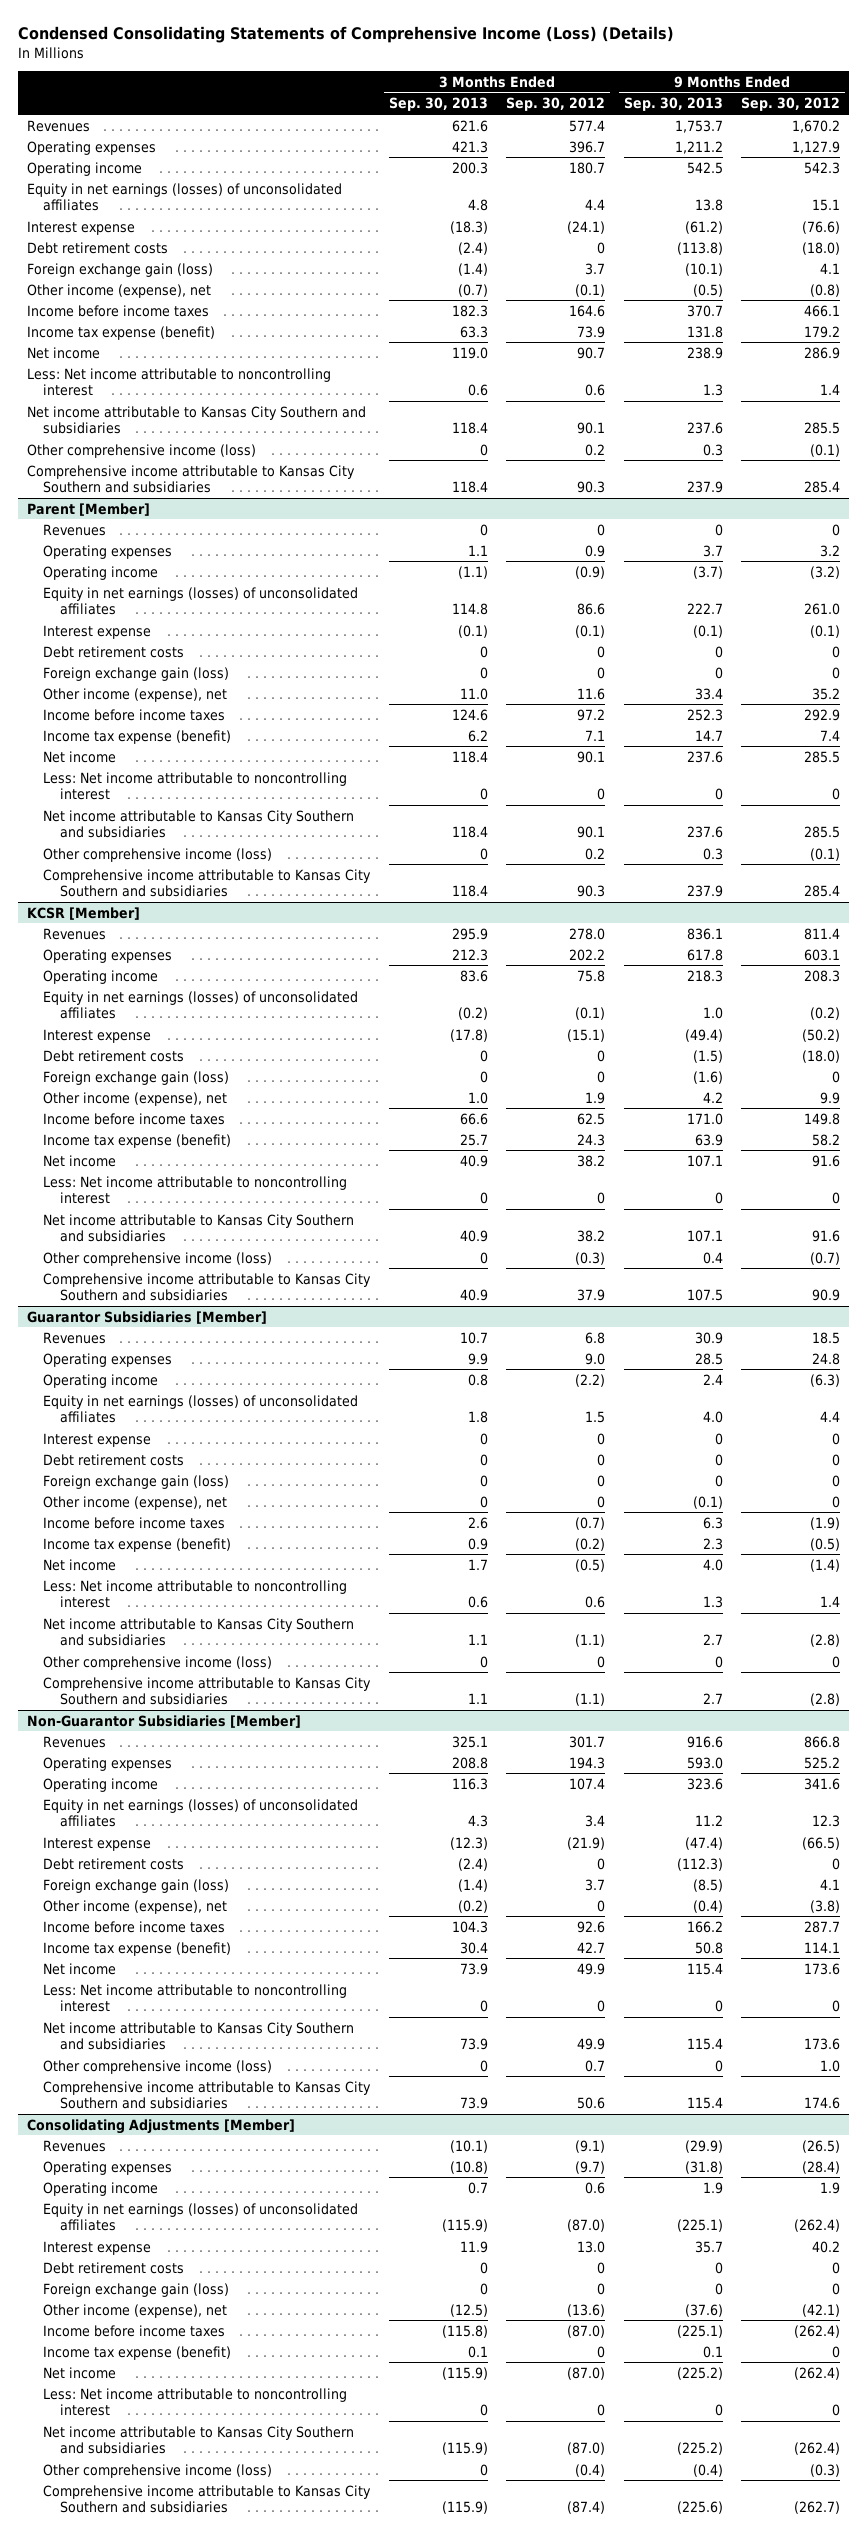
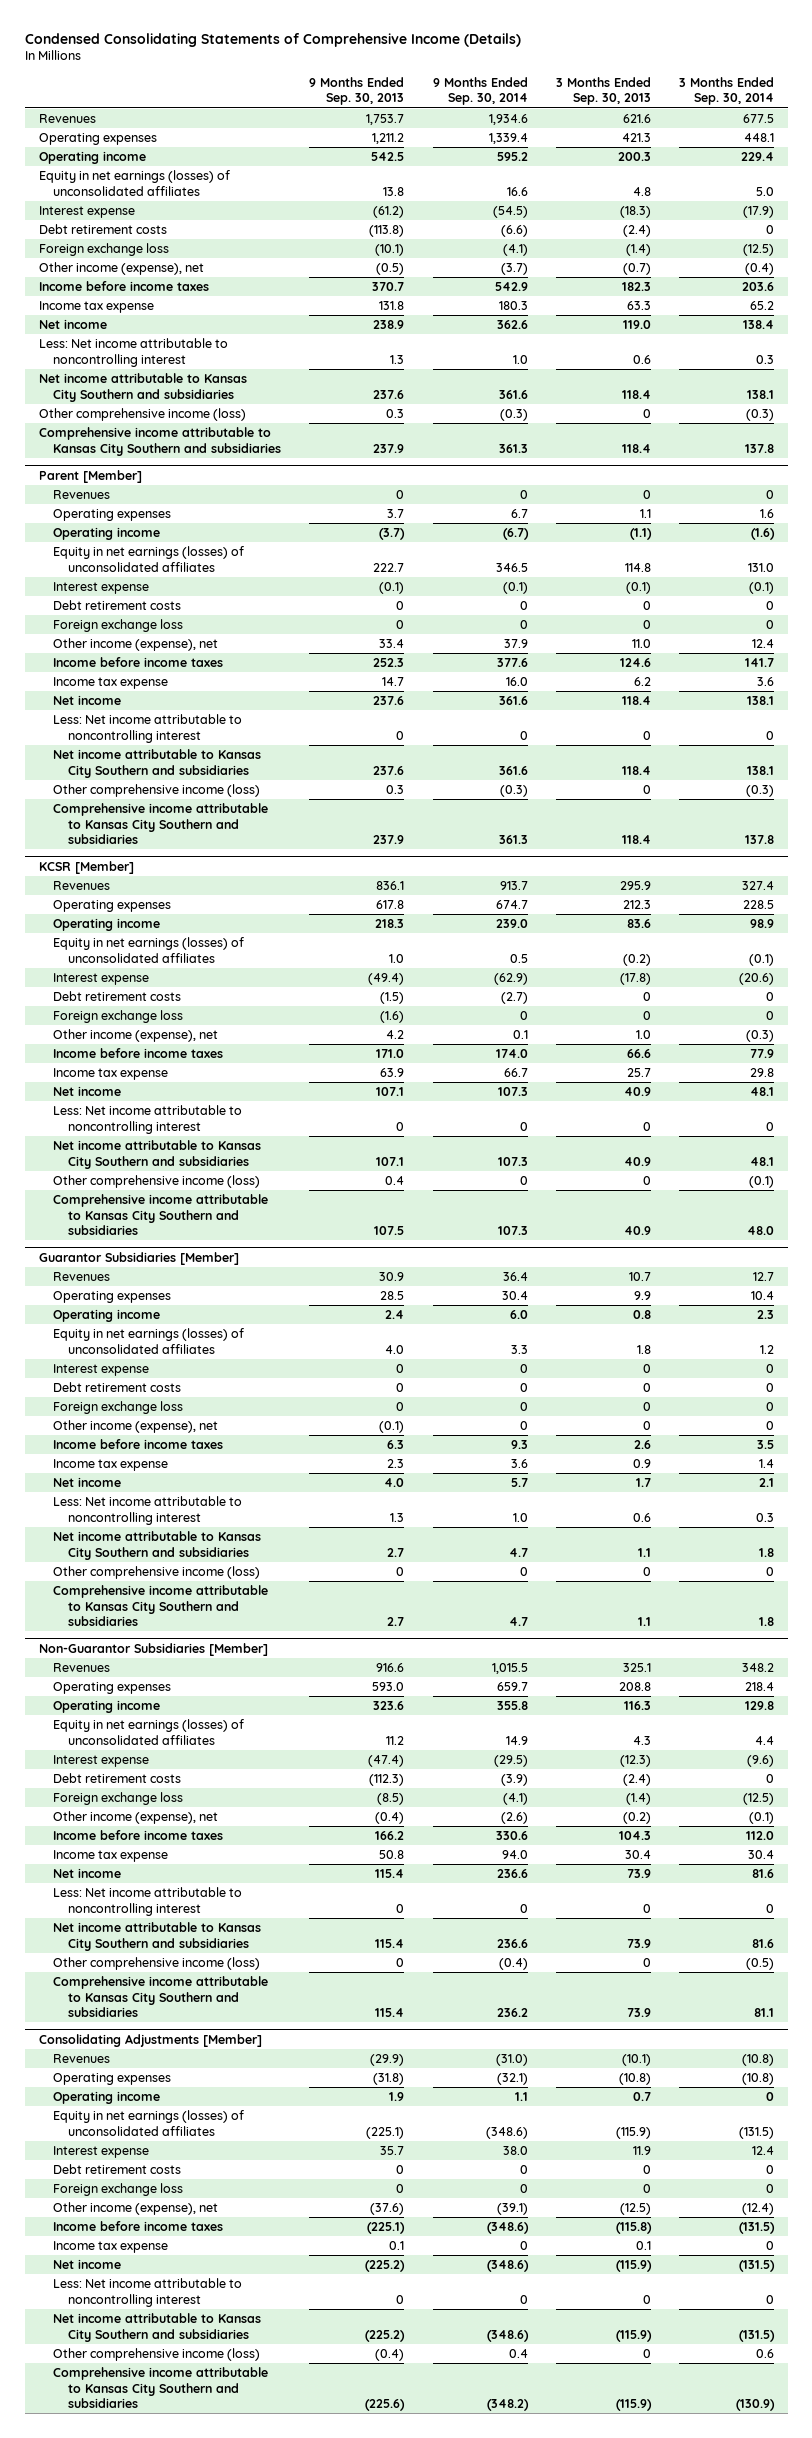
- Condensed Consolidating Statements of Comprehensive Income (Loss) (Details)
+ Condensed Consolidating Statements of Comprehensive Income (Details)
- | 3 Months Ended Sep. 30, 2013 | 3 Months Ended Sep. 30, 2012 | 9 Months Ended Sep. 30, 2013 | 9 Months Ended Sep. 30, 2012
+ | 9 Months Ended Sep. 30, 2013 | 9 Months Ended Sep. 30, 2014 | 3 Months Ended Sep. 30, 2013 | 3 Months Ended Sep. 30, 2014
- Foreign exchange gain (loss) | (1.4) | 3.7 | (10.1) | 4.1
+ Foreign exchange loss | (10.1) | (4.1) | (1.4) | (12.5)
- Income tax expense (benefit) | 63.3 | 73.9 | 131.8 | 179.2
+ Income tax expense | 131.8 | 180.3 | 63.3 | 65.2
@ Parent [Member]
- Foreign exchange gain (loss) | 0 | 0 | 0 | 0
+ Foreign exchange loss | 0 | 0 | 0 | 0
- Income tax expense (benefit) | 6.2 | 7.1 | 14.7 | 7.4
+ Income tax expense | 14.7 | 16.0 | 6.2 | 3.6
@ KCSR [Member]
- Foreign exchange gain (loss) | 0 | 0 | (1.6) | 0
+ Foreign exchange loss | (1.6) | 0 | 0 | 0
- Income tax expense (benefit) | 25.7 | 24.3 | 63.9 | 58.2
+ Income tax expense | 63.9 | 66.7 | 25.7 | 29.8
@ Guarantor Subsidiaries [Member]
- Foreign exchange gain (loss) | 0 | 0 | 0 | 0
+ Foreign exchange loss | 0 | 0 | 0 | 0
- Income tax expense (benefit) | 0.9 | (0.2) | 2.3 | (0.5)
+ Income tax expense | 2.3 | 3.6 | 0.9 | 1.4
@ Non-Guarantor Subsidiaries [Member]
- Foreign exchange gain (loss) | (1.4) | 3.7 | (8.5) | 4.1
+ Foreign exchange loss | (8.5) | (4.1) | (1.4) | (12.5)
- Income tax expense (benefit) | 30.4 | 42.7 | 50.8 | 114.1
+ Income tax expense | 50.8 | 94.0 | 30.4 | 30.4
@ Consolidating Adjustments [Member]
- Foreign exchange gain (loss) | 0 | 0 | 0 | 0
+ Foreign exchange loss | 0 | 0 | 0 | 0
- Income tax expense (benefit) | 0.1 | 0 | 0.1 | 0
+ Income tax expense | 0.1 | 0 | 0.1 | 0

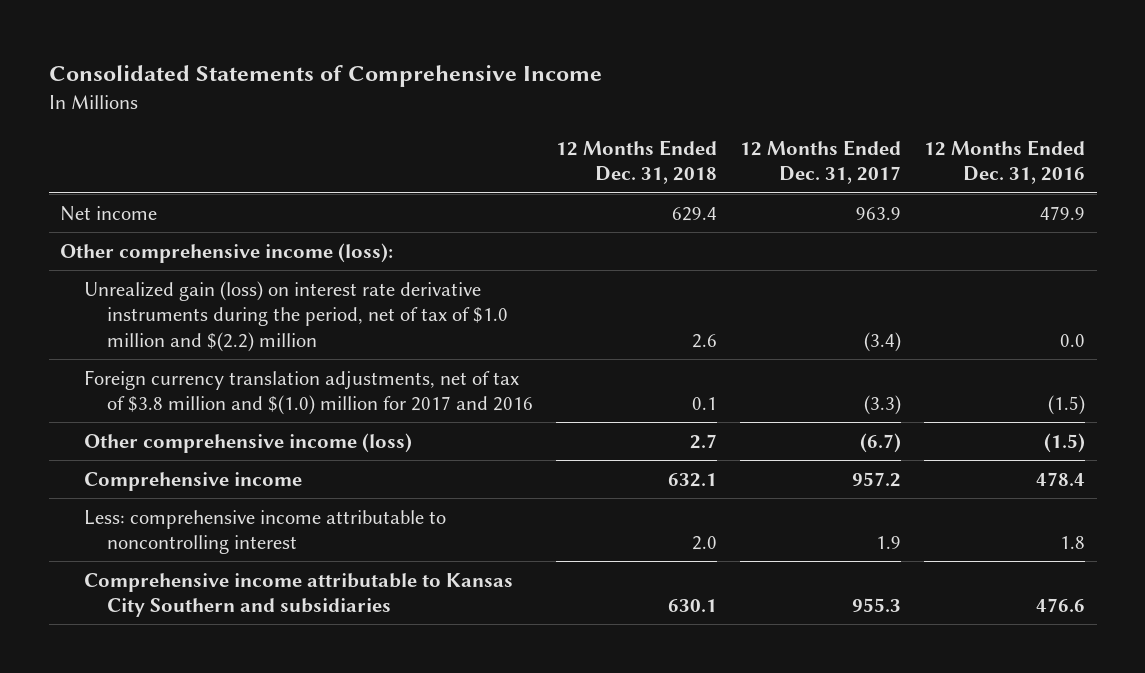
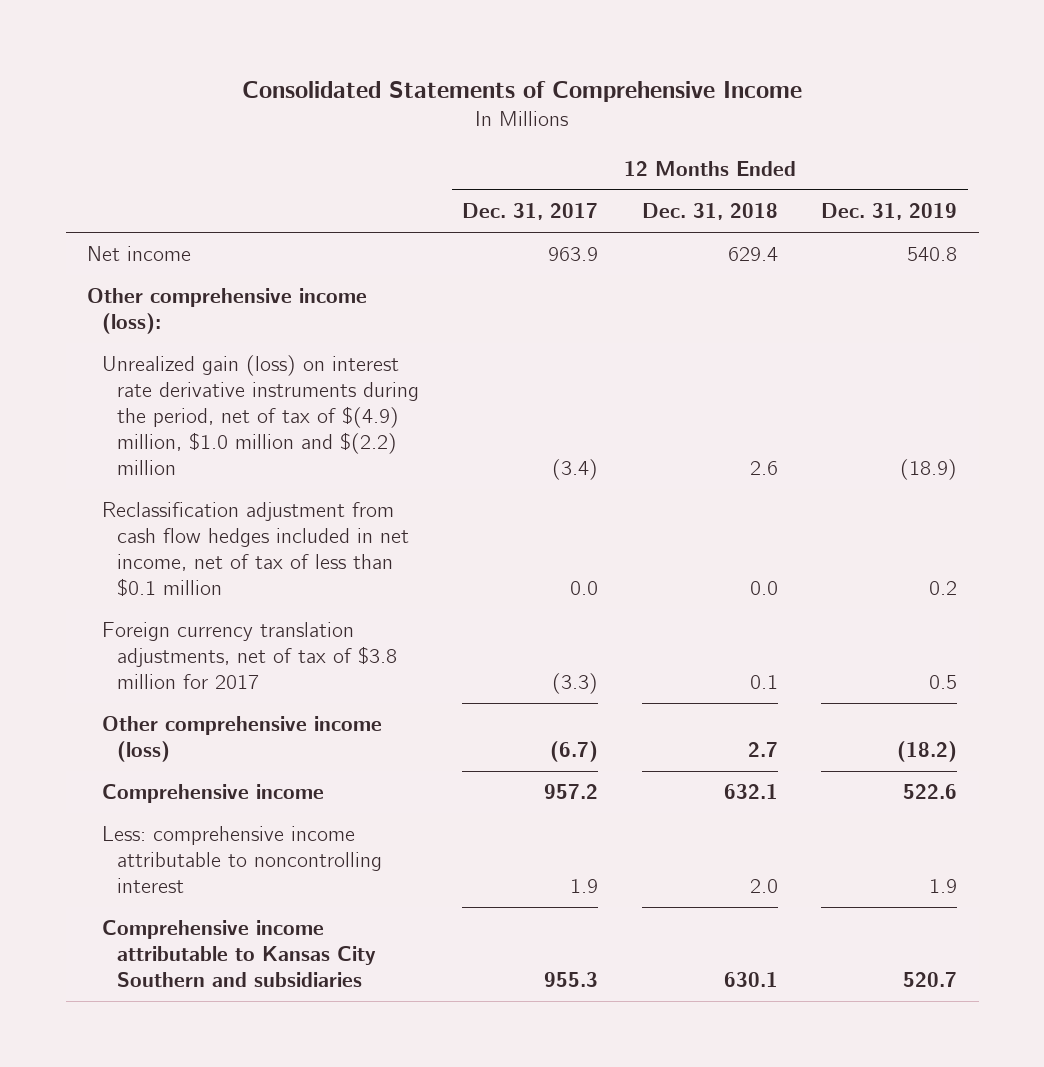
- | 12 Months Ended Dec. 31, 2018 | 12 Months Ended Dec. 31, 2017 | 12 Months Ended Dec. 31, 2016
+ | 12 Months Ended Dec. 31, 2017 | 12 Months Ended Dec. 31, 2018 | 12 Months Ended Dec. 31, 2019
- Unrealized gain (loss) on interest rate derivative instruments during the period, net of tax of $1.0 million and $(2.2) million | 2.6 | (3.4) | 0.0
- Foreign currency translation adjustments, net of tax of $3.8 million and $(1.0) million for 2017 and 2016 | 0.1 | (3.3) | (1.5)
+ Unrealized gain (loss) on interest rate derivative instruments during the period, net of tax of $(4.9) million, $1.0 million and $(2.2) million | (3.4) | 2.6 | (18.9)
+ Reclassification adjustment from cash flow hedges included in net income, net of tax of less than $0.1 million | 0.0 | 0.0 | 0.2
+ Foreign currency translation adjustments, net of tax of $3.8 million for 2017 | (3.3) | 0.1 | 0.5

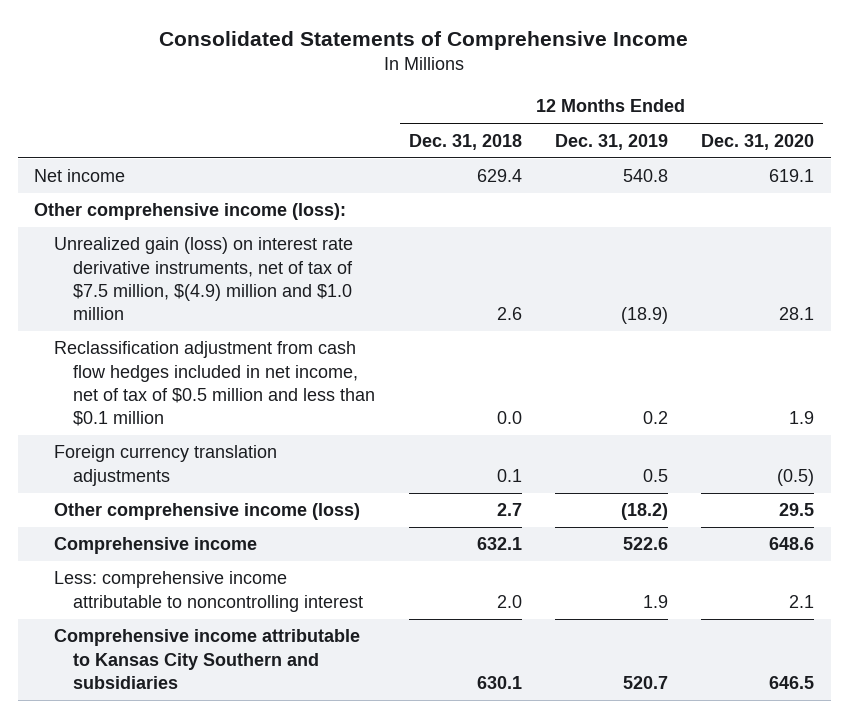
- | 12 Months Ended Dec. 31, 2017 | 12 Months Ended Dec. 31, 2018 | 12 Months Ended Dec. 31, 2019
+ | 12 Months Ended Dec. 31, 2018 | 12 Months Ended Dec. 31, 2019 | 12 Months Ended Dec. 31, 2020
- Unrealized gain (loss) on interest rate derivative instruments during the period, net of tax of $(4.9) million, $1.0 million and $(2.2) million | (3.4) | 2.6 | (18.9)
- Reclassification adjustment from cash flow hedges included in net income, net of tax of less than $0.1 million | 0.0 | 0.0 | 0.2
- Foreign currency translation adjustments, net of tax of $3.8 million for 2017 | (3.3) | 0.1 | 0.5
+ Unrealized gain (loss) on interest rate derivative instruments, net of tax of $7.5 million, $(4.9) million and $1.0 million | 2.6 | (18.9) | 28.1
+ Reclassification adjustment from cash flow hedges included in net income, net of tax of $0.5 million and less than $0.1 million | 0.0 | 0.2 | 1.9
+ Foreign currency translation adjustments | 0.1 | 0.5 | (0.5)

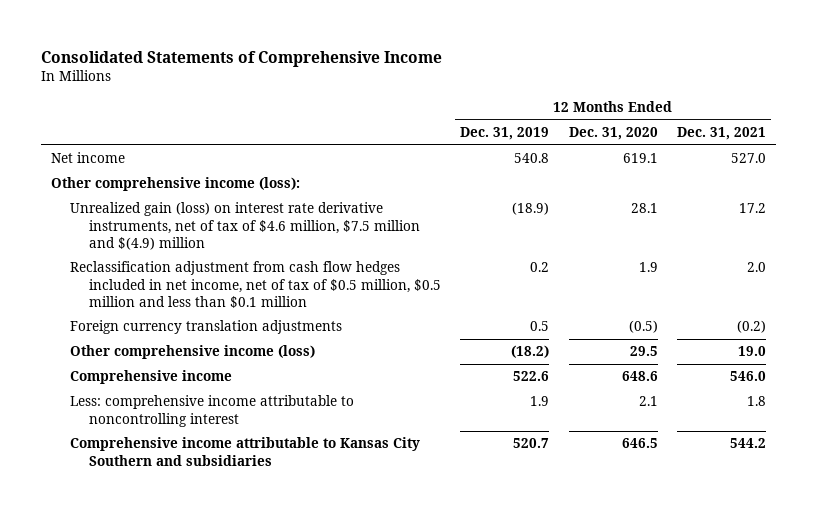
- | 12 Months Ended Dec. 31, 2018 | 12 Months Ended Dec. 31, 2019 | 12 Months Ended Dec. 31, 2020
+ | 12 Months Ended Dec. 31, 2019 | 12 Months Ended Dec. 31, 2020 | 12 Months Ended Dec. 31, 2021
- Unrealized gain (loss) on interest rate derivative instruments, net of tax of $7.5 million, $(4.9) million and $1.0 million | 2.6 | (18.9) | 28.1
- Reclassification adjustment from cash flow hedges included in net income, net of tax of $0.5 million and less than $0.1 million | 0.0 | 0.2 | 1.9
+ Unrealized gain (loss) on interest rate derivative instruments, net of tax of $4.6 million, $7.5 million and $(4.9) million | (18.9) | 28.1 | 17.2
+ Reclassification adjustment from cash flow hedges included in net income, net of tax of $0.5 million, $0.5 million and less than $0.1 million | 0.2 | 1.9 | 2.0

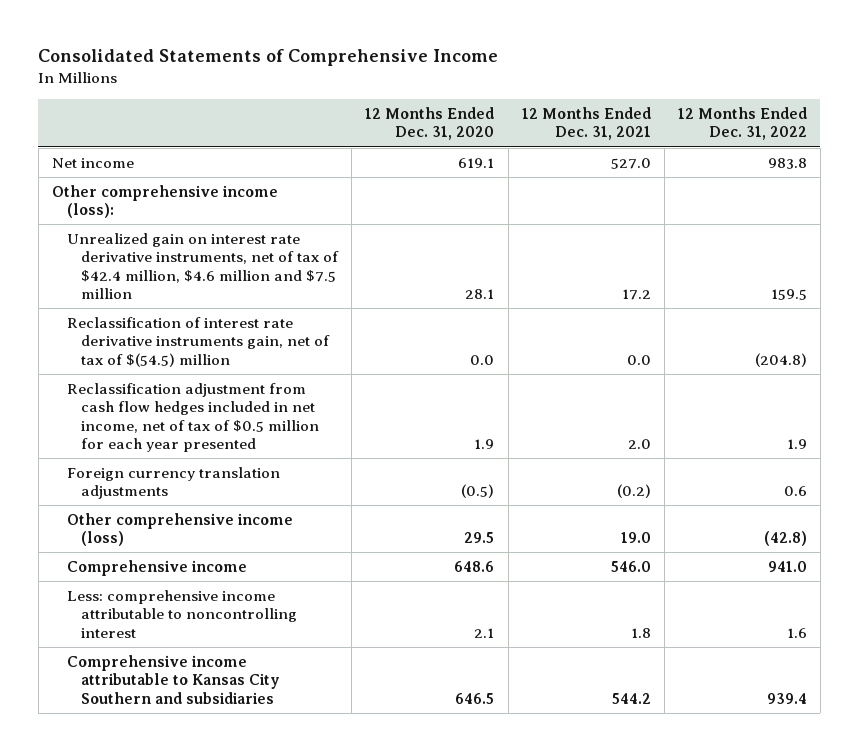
- | 12 Months Ended Dec. 31, 2019 | 12 Months Ended Dec. 31, 2020 | 12 Months Ended Dec. 31, 2021
+ | 12 Months Ended Dec. 31, 2020 | 12 Months Ended Dec. 31, 2021 | 12 Months Ended Dec. 31, 2022
- Unrealized gain (loss) on interest rate derivative instruments, net of tax of $4.6 million, $7.5 million and $(4.9) million | (18.9) | 28.1 | 17.2
- Reclassification adjustment from cash flow hedges included in net income, net of tax of $0.5 million, $0.5 million and less than $0.1 million | 0.2 | 1.9 | 2.0
+ Unrealized gain on interest rate derivative instruments, net of tax of $42.4 million, $4.6 million and $7.5 million | 28.1 | 17.2 | 159.5
+ Reclassification of interest rate derivative instruments gain, net of tax of $(54.5) million | 0.0 | 0.0 | (204.8)
+ Reclassification adjustment from cash flow hedges included in net income, net of tax of $0.5 million for each year presented | 1.9 | 2.0 | 1.9

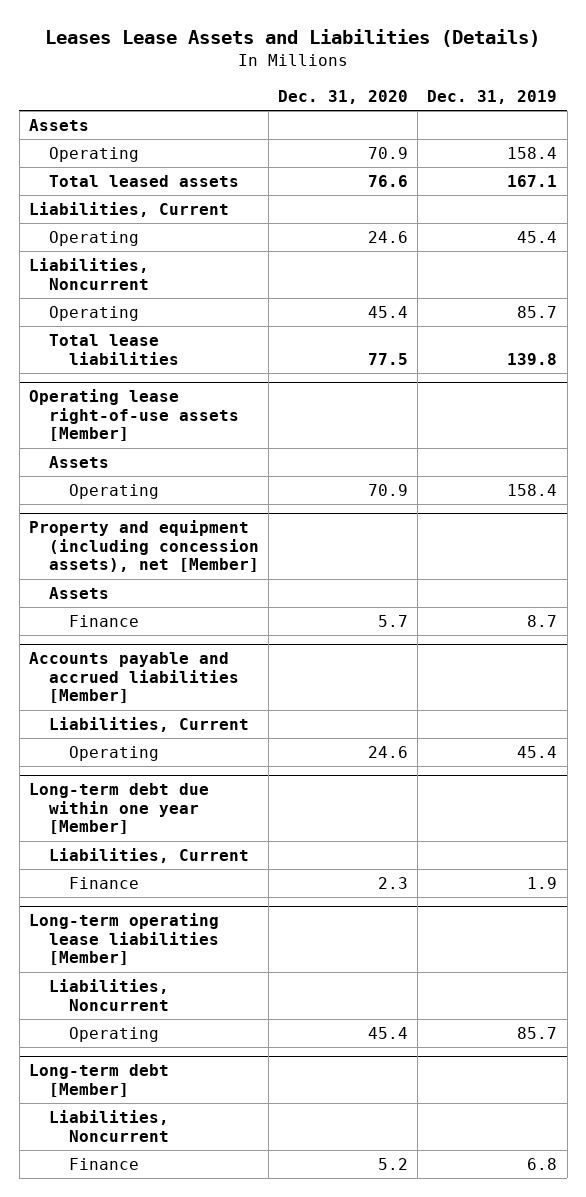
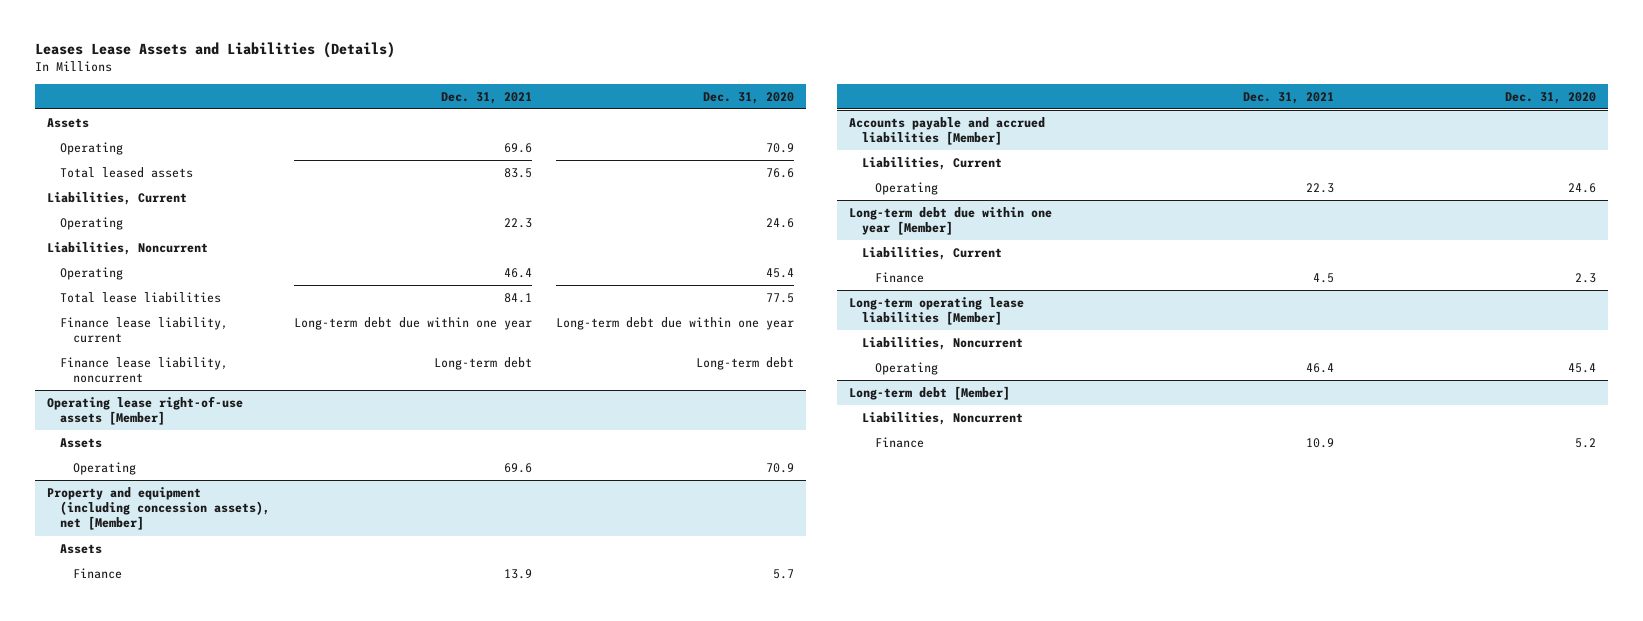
- | Dec. 31, 2020 | Dec. 31, 2019
+ | Dec. 31, 2021 | Dec. 31, 2020
+ Finance lease liability, current | Long-term debt due within one year | Long-term debt due within one year
+ Finance lease liability, noncurrent | Long-term debt | Long-term debt

